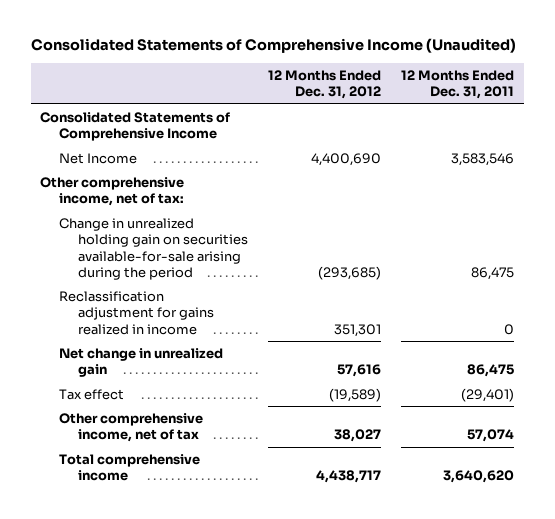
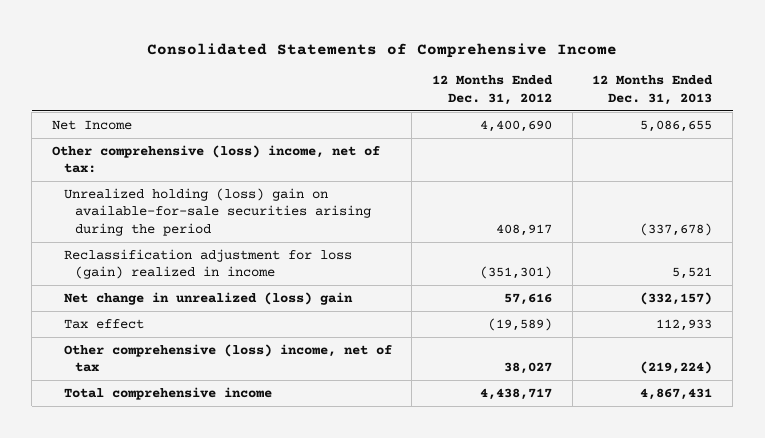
- Consolidated Statements of Comprehensive Income (Unaudited)
+ Consolidated Statements of Comprehensive Income
- | 12 Months Ended Dec. 31, 2012 | 12 Months Ended Dec. 31, 2011
+ | 12 Months Ended Dec. 31, 2012 | 12 Months Ended Dec. 31, 2013
- Consolidated Statements of Comprehensive Income
- Other comprehensive income, net of tax:
- Change in unrealized holding gain on securities available-for-sale arising during the period | (293,685) | 86,475
- Reclassification adjustment for gains realized in income | 351,301 | 0
- Net change in unrealized gain | 57,616 | 86,475
+ Other comprehensive (loss) income, net of tax:
+ Unrealized holding (loss) gain on available-for-sale securities arising during the period | 408,917 | (337,678)
+ Reclassification adjustment for loss (gain) realized in income | (351,301) | 5,521
+ Net change in unrealized (loss) gain | 57,616 | (332,157)
- Other comprehensive income, net of tax | 38,027 | 57,074
+ Other comprehensive (loss) income, net of tax | 38,027 | (219,224)

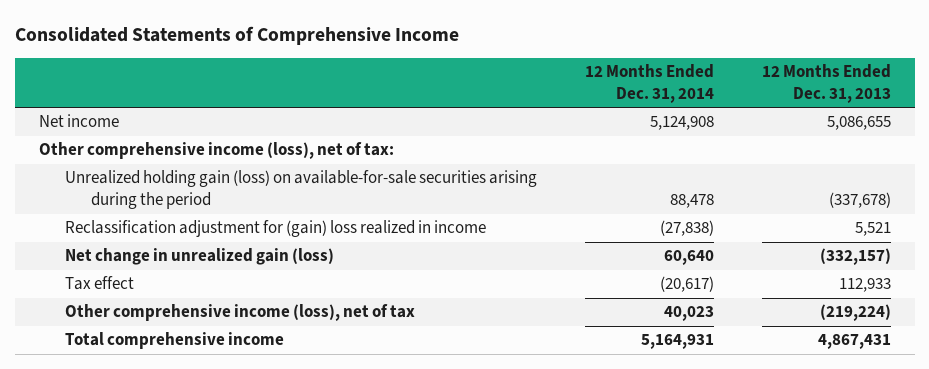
- | 12 Months Ended Dec. 31, 2012 | 12 Months Ended Dec. 31, 2013
+ | 12 Months Ended Dec. 31, 2014 | 12 Months Ended Dec. 31, 2013
- Net Income | 4,400,690 | 5,086,655
- Other comprehensive (loss) income, net of tax:
- Unrealized holding (loss) gain on available-for-sale securities arising during the period | 408,917 | (337,678)
- Reclassification adjustment for loss (gain) realized in income | (351,301) | 5,521
- Net change in unrealized (loss) gain | 57,616 | (332,157)
+ Net income | 5,124,908 | 5,086,655
+ Other comprehensive income (loss), net of tax:
+ Unrealized holding gain (loss) on available-for-sale securities arising during the period | 88,478 | (337,678)
+ Reclassification adjustment for (gain) loss realized in income | (27,838) | 5,521
+ Net change in unrealized gain (loss) | 60,640 | (332,157)
- Other comprehensive (loss) income, net of tax | 38,027 | (219,224)
+ Other comprehensive income (loss), net of tax | 40,023 | (219,224)

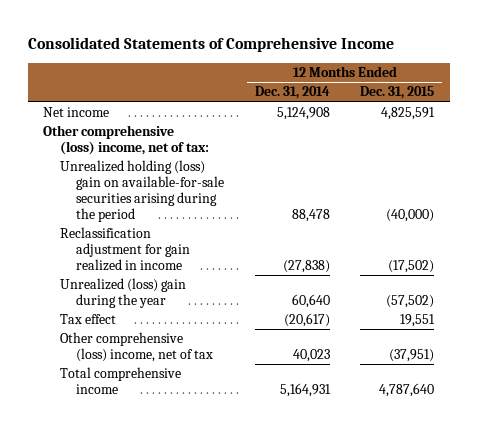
- | 12 Months Ended Dec. 31, 2014 | 12 Months Ended Dec. 31, 2013
+ | 12 Months Ended Dec. 31, 2014 | 12 Months Ended Dec. 31, 2015
- Other comprehensive income (loss), net of tax:
- Unrealized holding gain (loss) on available-for-sale securities arising during the period | 88,478 | (337,678)
- Reclassification adjustment for (gain) loss realized in income | (27,838) | 5,521
- Net change in unrealized gain (loss) | 60,640 | (332,157)
+ Other comprehensive (loss) income, net of tax:
+ Unrealized holding (loss) gain on available-for-sale securities arising during the period | 88,478 | (40,000)
+ Reclassification adjustment for gain realized in income | (27,838) | (17,502)
+ Unrealized (loss) gain during the year | 60,640 | (57,502)
- Other comprehensive income (loss), net of tax | 40,023 | (219,224)
+ Other comprehensive (loss) income, net of tax | 40,023 | (37,951)

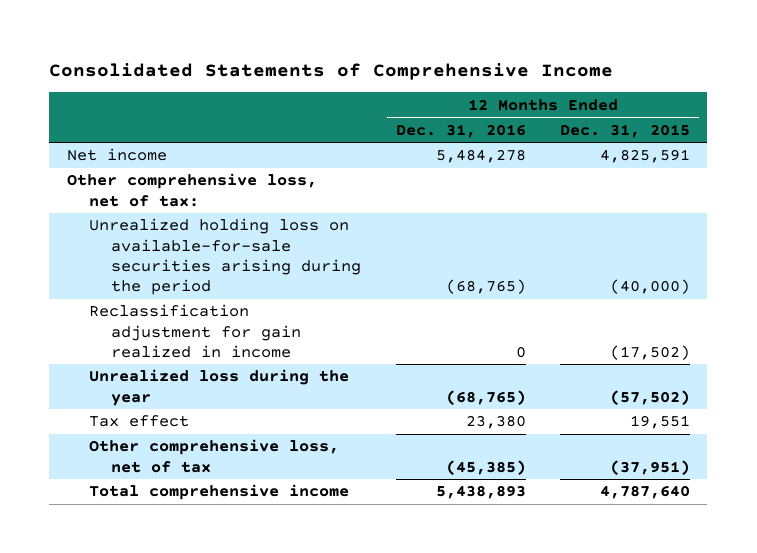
- | 12 Months Ended Dec. 31, 2014 | 12 Months Ended Dec. 31, 2015
+ | 12 Months Ended Dec. 31, 2016 | 12 Months Ended Dec. 31, 2015
- Other comprehensive (loss) income, net of tax:
- Unrealized holding (loss) gain on available-for-sale securities arising during the period | 88,478 | (40,000)
+ Other comprehensive loss, net of tax:
+ Unrealized holding loss on available-for-sale securities arising during the period | (68,765) | (40,000)
- Unrealized (loss) gain during the year | 60,640 | (57,502)
+ Unrealized loss during the year | (68,765) | (57,502)
- Other comprehensive (loss) income, net of tax | 40,023 | (37,951)
+ Other comprehensive loss, net of tax | (45,385) | (37,951)

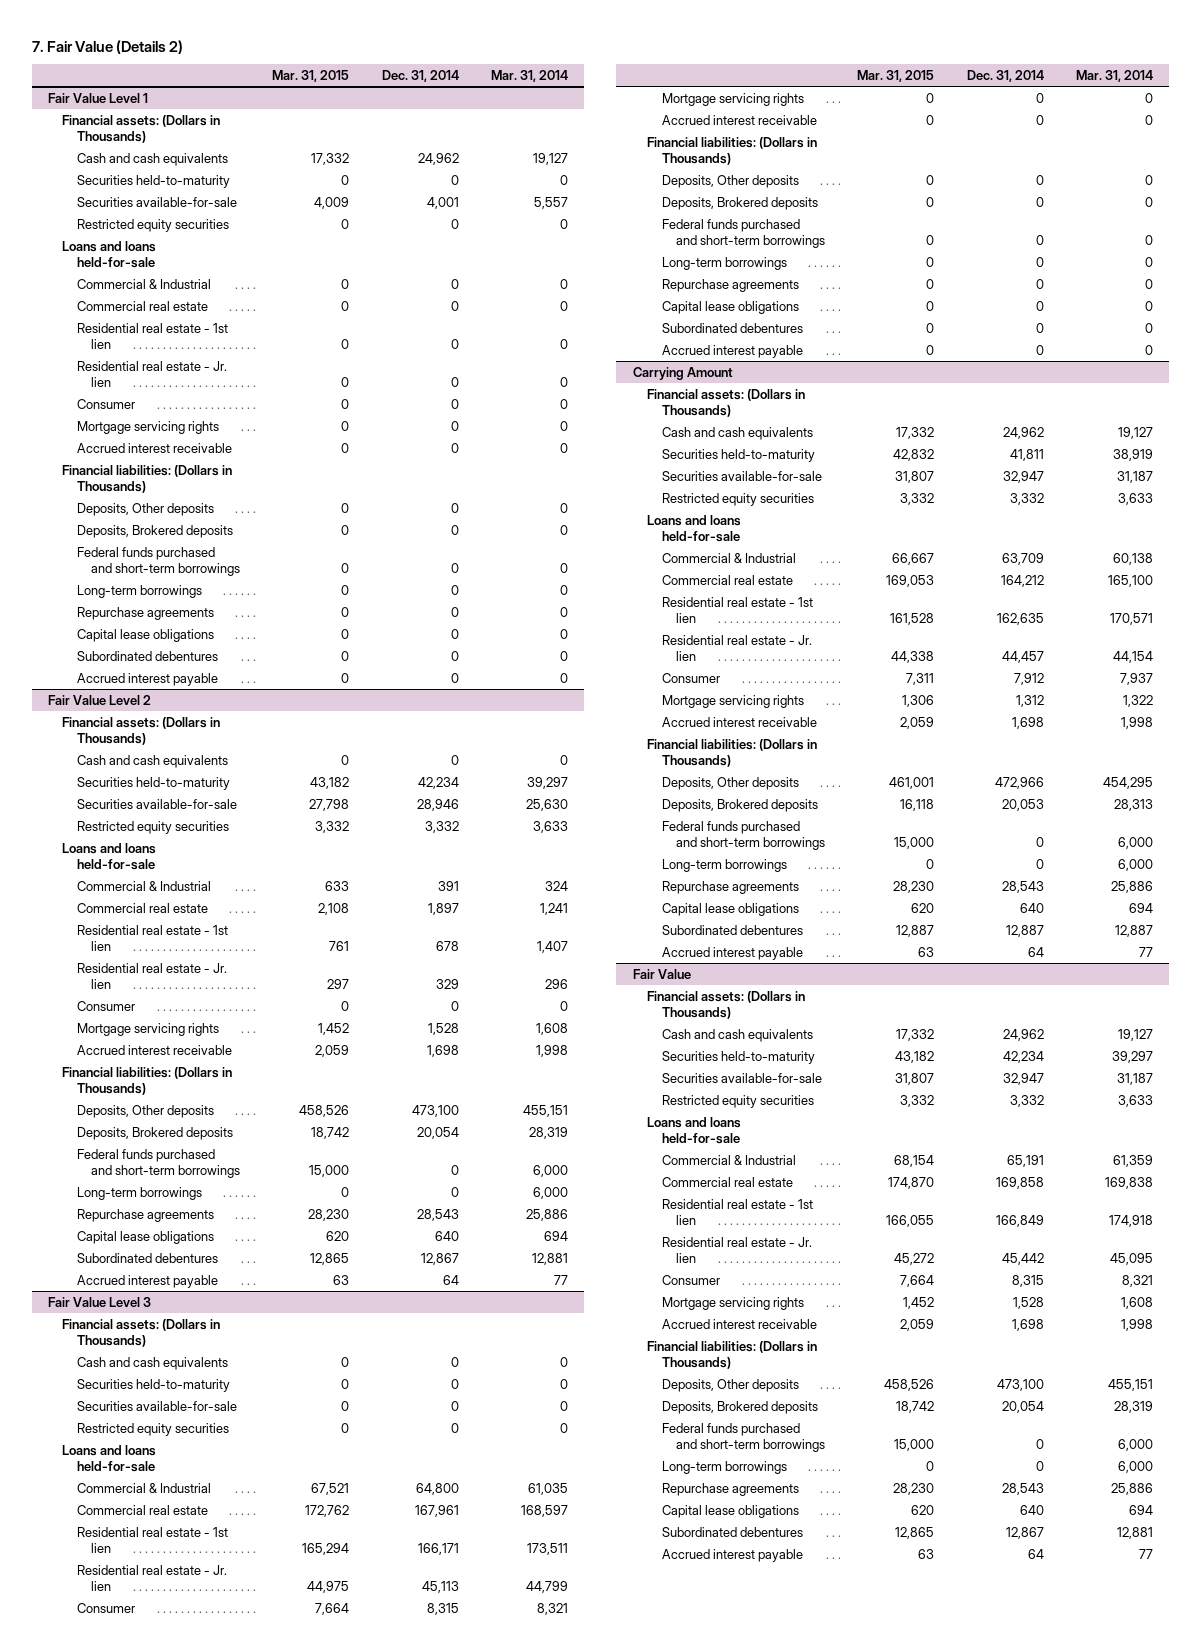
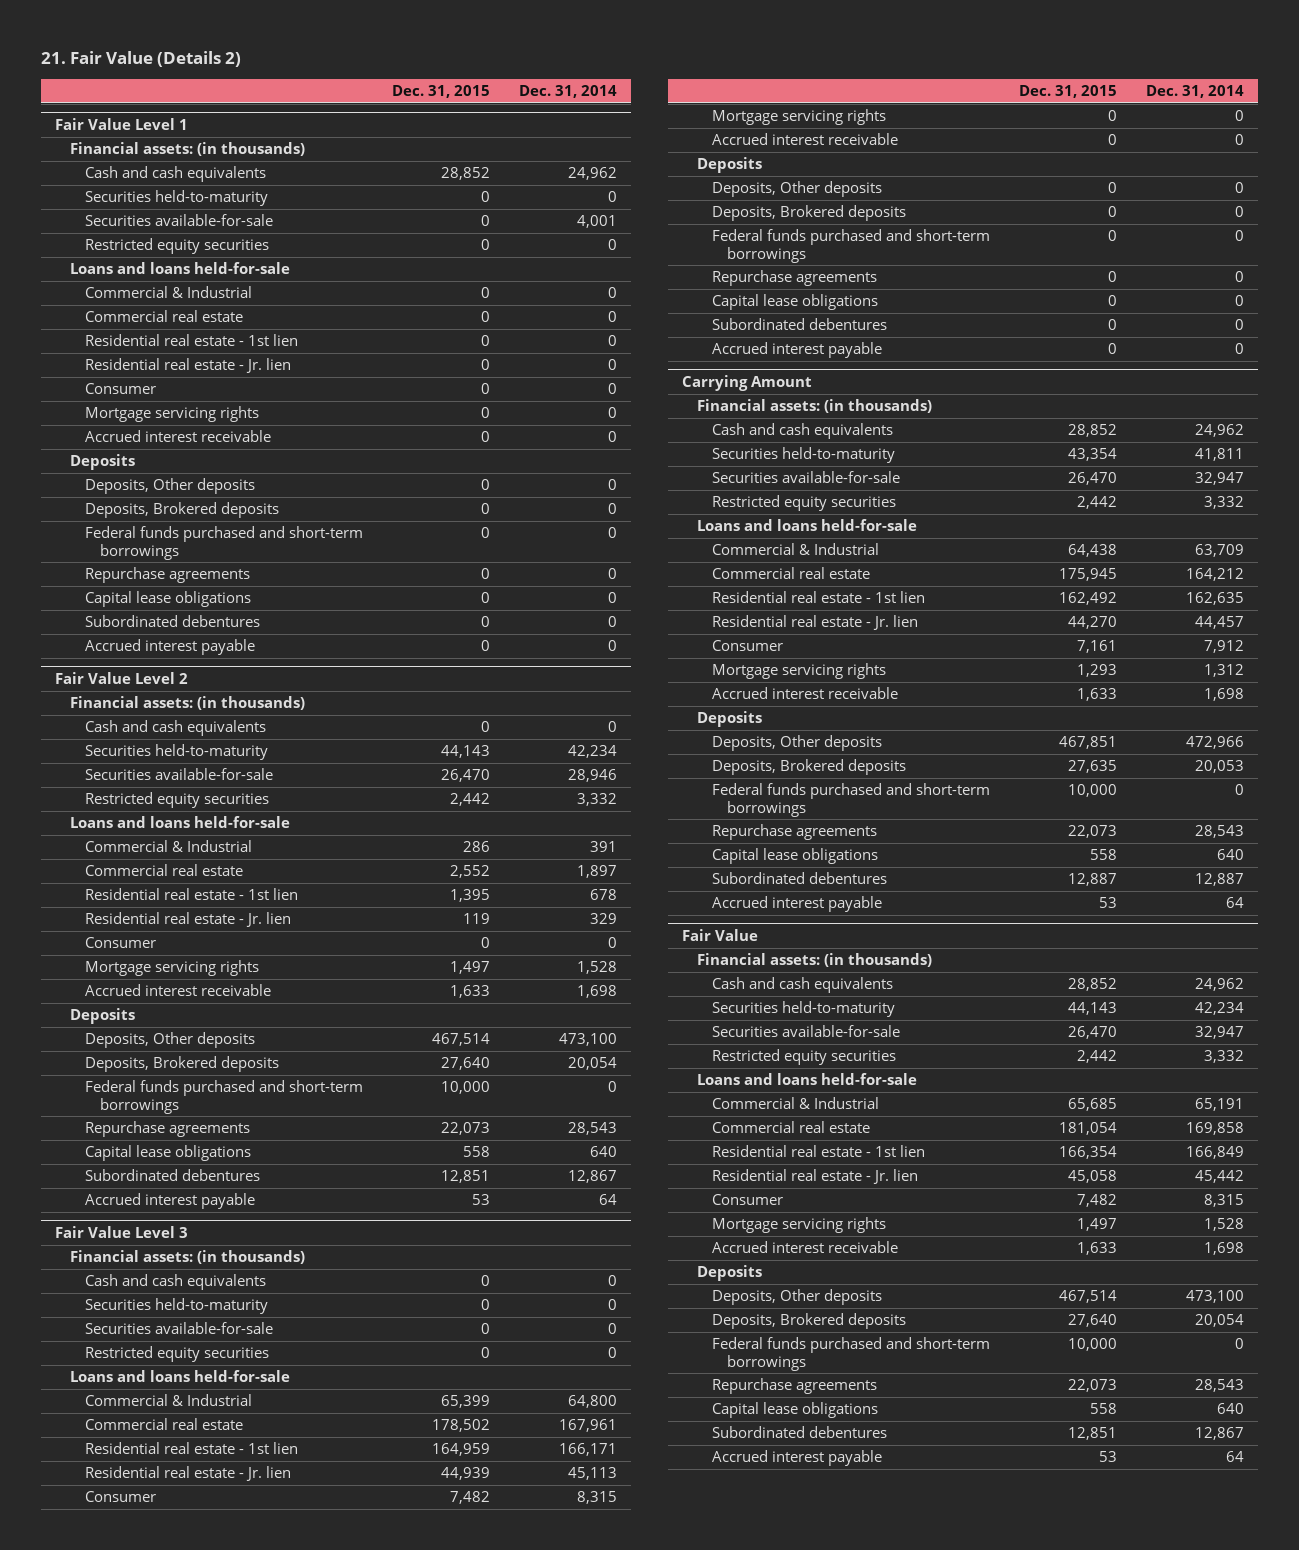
- 7. Fair Value (Details 2)
+ 21. Fair Value (Details 2)
- | Mar. 31, 2015 | Dec. 31, 2014 | Mar. 31, 2014
+ | Dec. 31, 2015 | Dec. 31, 2014
@ Fair Value Level 1
- Financial assets: (Dollars in Thousands)
+ Financial assets: (in thousands)
- Financial liabilities: (Dollars in Thousands)
+ Deposits
- Long-term borrowings | 0 | 0 | 0
@ Fair Value Level 2
- Financial assets: (Dollars in Thousands)
+ Financial assets: (in thousands)
- Financial liabilities: (Dollars in Thousands)
+ Deposits
- Long-term borrowings | 0 | 0 | 6,000
@ Fair Value Level 3
- Financial assets: (Dollars in Thousands)
+ Financial assets: (in thousands)
- Financial liabilities: (Dollars in Thousands)
+ Deposits
- Long-term borrowings | 0 | 0 | 0
@ Carrying Amount
- Financial assets: (Dollars in Thousands)
+ Financial assets: (in thousands)
- Financial liabilities: (Dollars in Thousands)
+ Deposits
- Long-term borrowings | 0 | 0 | 6,000
@ Fair Value
- Financial assets: (Dollars in Thousands)
+ Financial assets: (in thousands)
- Financial liabilities: (Dollars in Thousands)
+ Deposits
- Long-term borrowings | 0 | 0 | 6,000

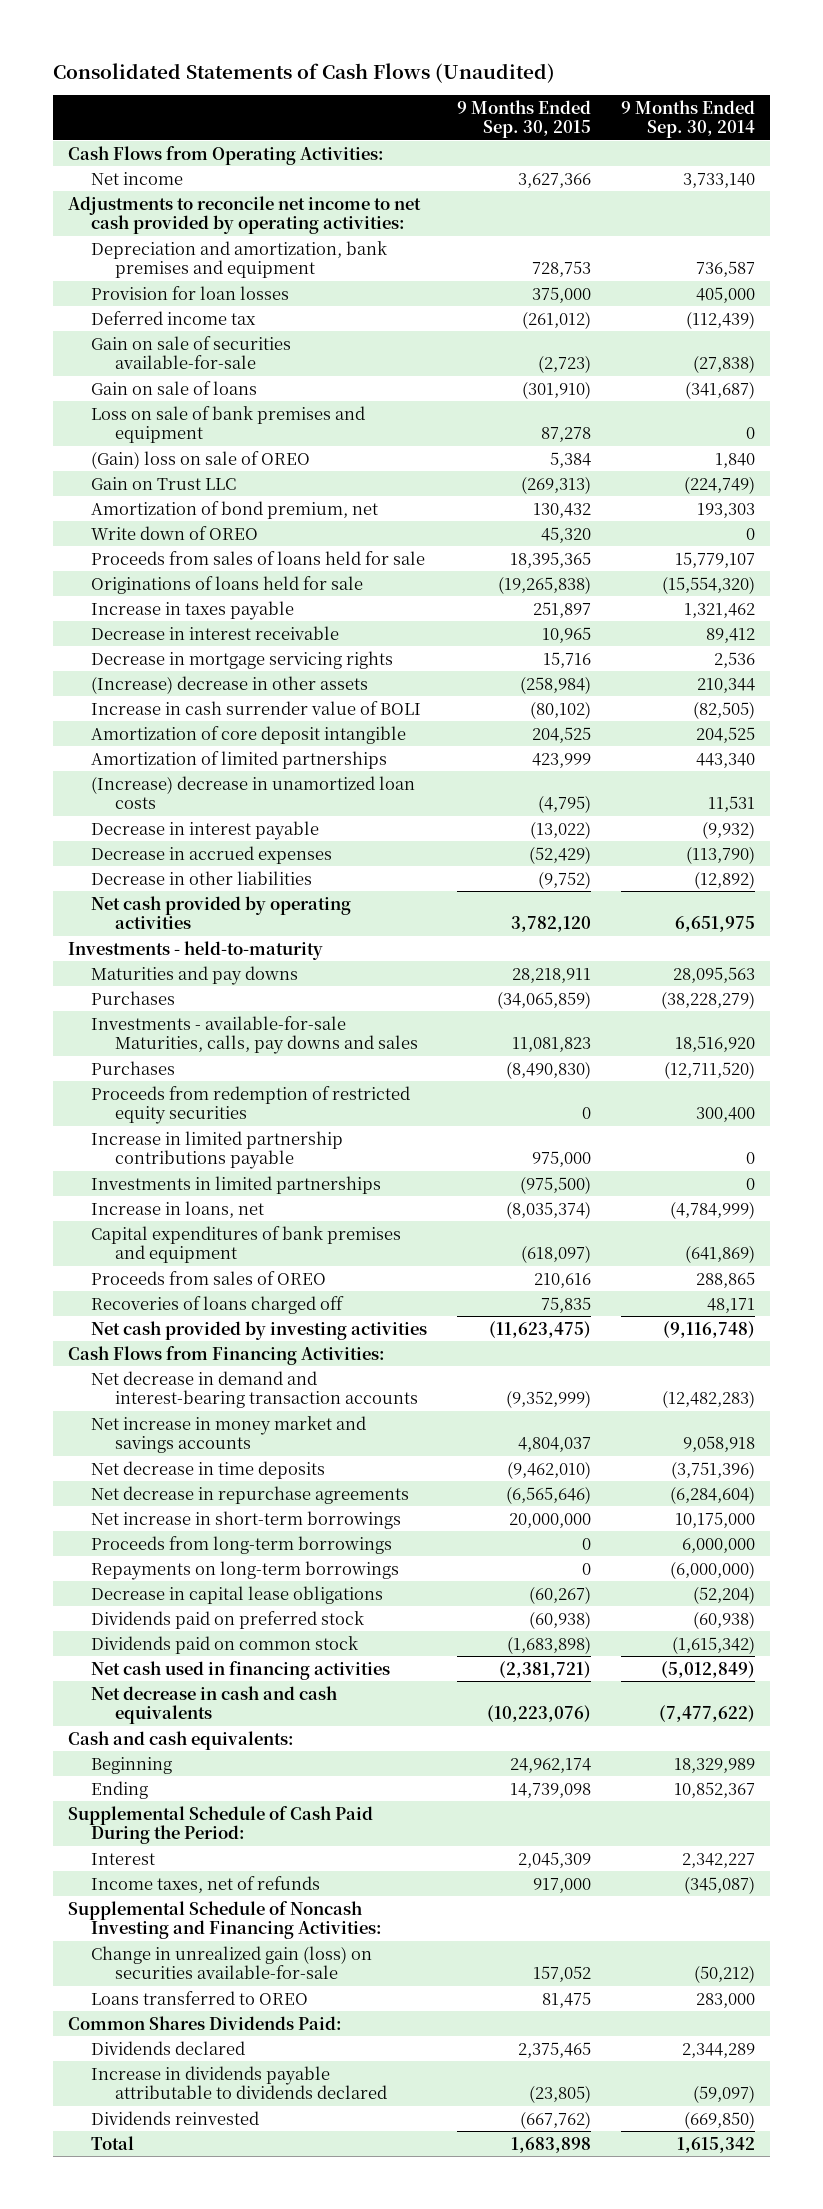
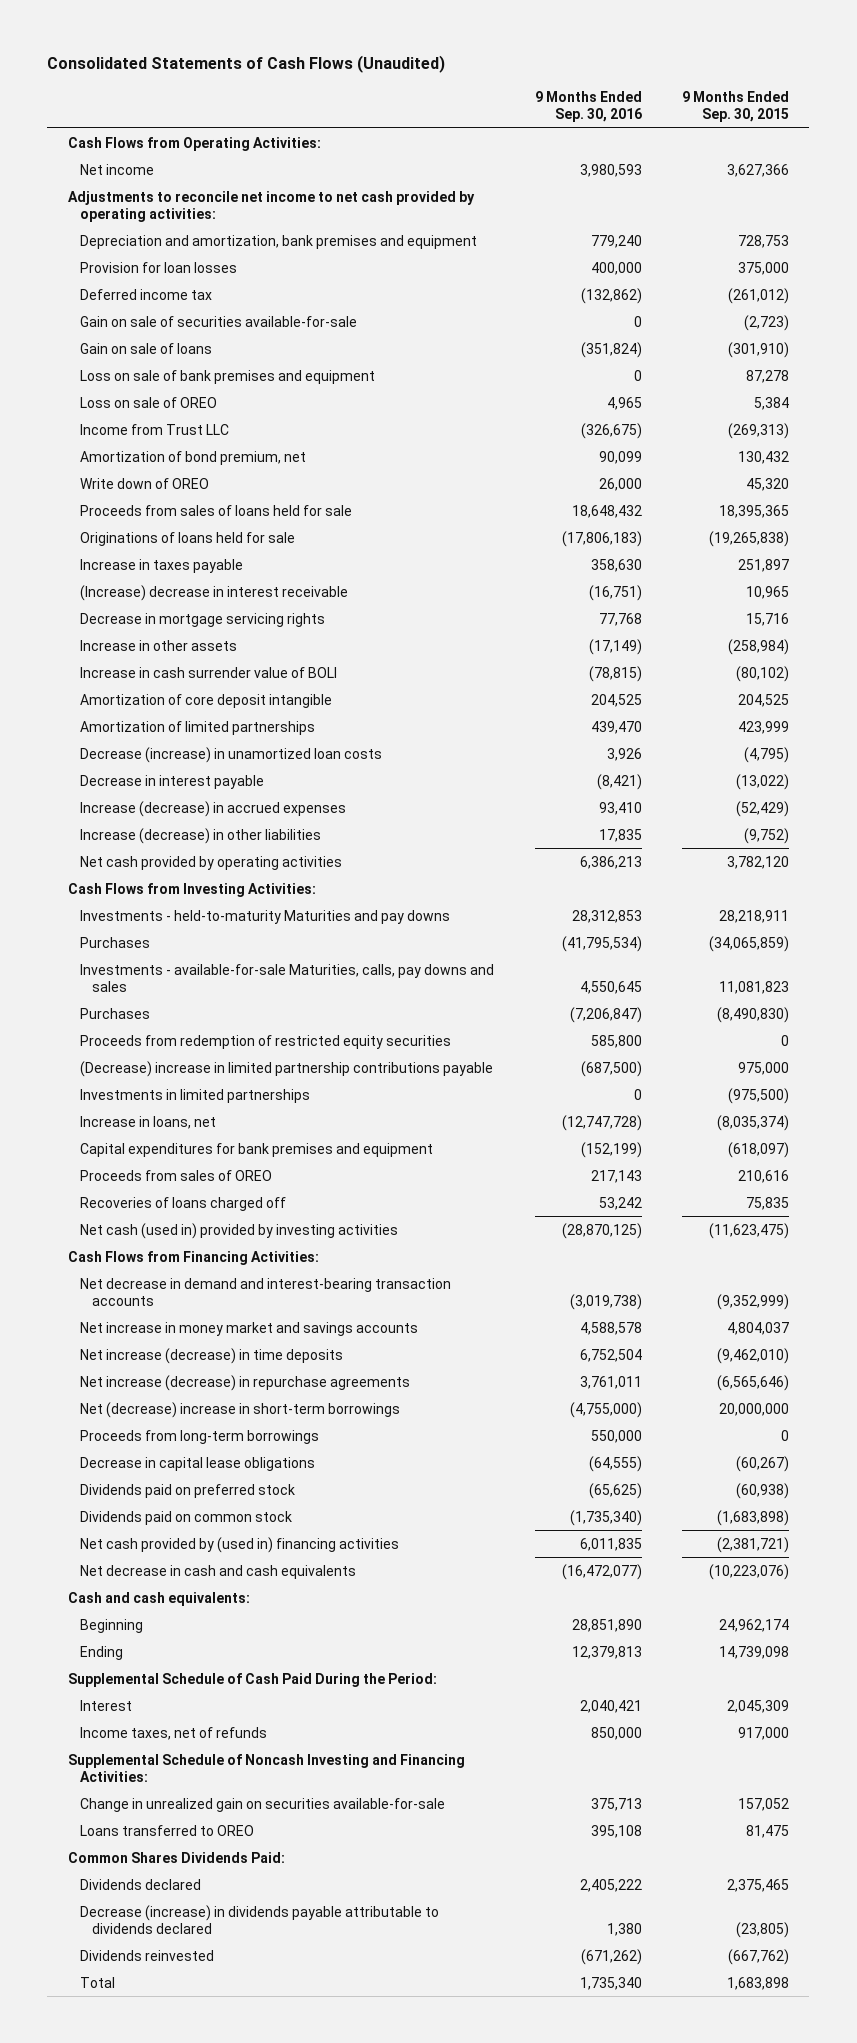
- | 9 Months Ended Sep. 30, 2015 | 9 Months Ended Sep. 30, 2014
+ | 9 Months Ended Sep. 30, 2016 | 9 Months Ended Sep. 30, 2015
- (Gain) loss on sale of OREO | 5,384 | 1,840
- Gain on Trust LLC | (269,313) | (224,749)
+ Loss on sale of OREO | 4,965 | 5,384
+ Income from Trust LLC | (326,675) | (269,313)
- Decrease in interest receivable | 10,965 | 89,412
+ (Increase) decrease in interest receivable | (16,751) | 10,965
- (Increase) decrease in other assets | (258,984) | 210,344
+ Increase in other assets | (17,149) | (258,984)
- (Increase) decrease in unamortized loan costs | (4,795) | 11,531
+ Decrease (increase) in unamortized loan costs | 3,926 | (4,795)
- Decrease in accrued expenses | (52,429) | (113,790)
- Decrease in other liabilities | (9,752) | (12,892)
+ Increase (decrease) in accrued expenses | 93,410 | (52,429)
+ Increase (decrease) in other liabilities | 17,835 | (9,752)
- Investments - held-to-maturity
- Maturities and pay downs | 28,218,911 | 28,095,563
+ Cash Flows from Investing Activities:
+ Investments - held-to-maturity Maturities and pay downs | 28,312,853 | 28,218,911
- Increase in limited partnership contributions payable | 975,000 | 0
+ (Decrease) increase in limited partnership contributions payable | (687,500) | 975,000
- Capital expenditures of bank premises and equipment | (618,097) | (641,869)
+ Capital expenditures for bank premises and equipment | (152,199) | (618,097)
- Net cash provided by investing activities | (11,623,475) | (9,116,748)
+ Net cash (used in) provided by investing activities | (28,870,125) | (11,623,475)
- Net decrease in time deposits | (9,462,010) | (3,751,396)
- Net decrease in repurchase agreements | (6,565,646) | (6,284,604)
- Net increase in short-term borrowings | 20,000,000 | 10,175,000
+ Net increase (decrease) in time deposits | 6,752,504 | (9,462,010)
+ Net increase (decrease) in repurchase agreements | 3,761,011 | (6,565,646)
+ Net (decrease) increase in short-term borrowings | (4,755,000) | 20,000,000
- Repayments on long-term borrowings | 0 | (6,000,000)
- Net cash used in financing activities | (2,381,721) | (5,012,849)
+ Net cash provided by (used in) financing activities | 6,011,835 | (2,381,721)
- Change in unrealized gain (loss) on securities available-for-sale | 157,052 | (50,212)
+ Change in unrealized gain on securities available-for-sale | 375,713 | 157,052
- Increase in dividends payable attributable to dividends declared | (23,805) | (59,097)
+ Decrease (increase) in dividends payable attributable to dividends declared | 1,380 | (23,805)

